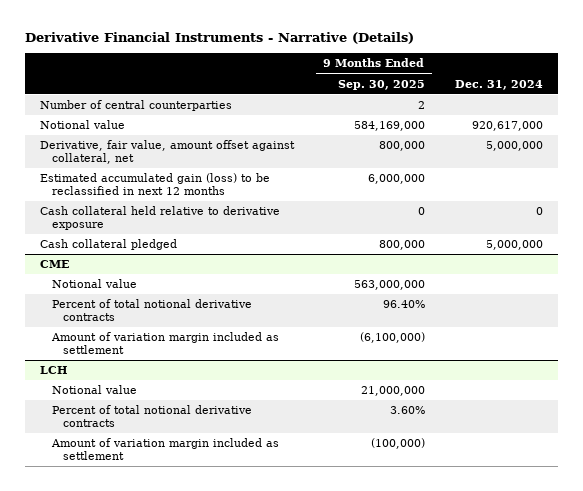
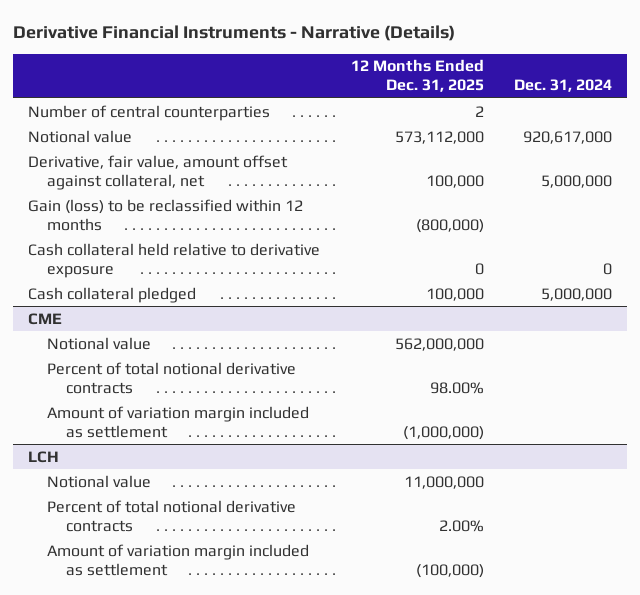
- | 9 Months Ended Sep. 30, 2025 | Dec. 31, 2024
+ | 12 Months Ended Dec. 31, 2025 | Dec. 31, 2024
- Estimated accumulated gain (loss) to be reclassified in next 12 months | 6,000,000 |
+ Gain (loss) to be reclassified within 12 months | (800,000) |

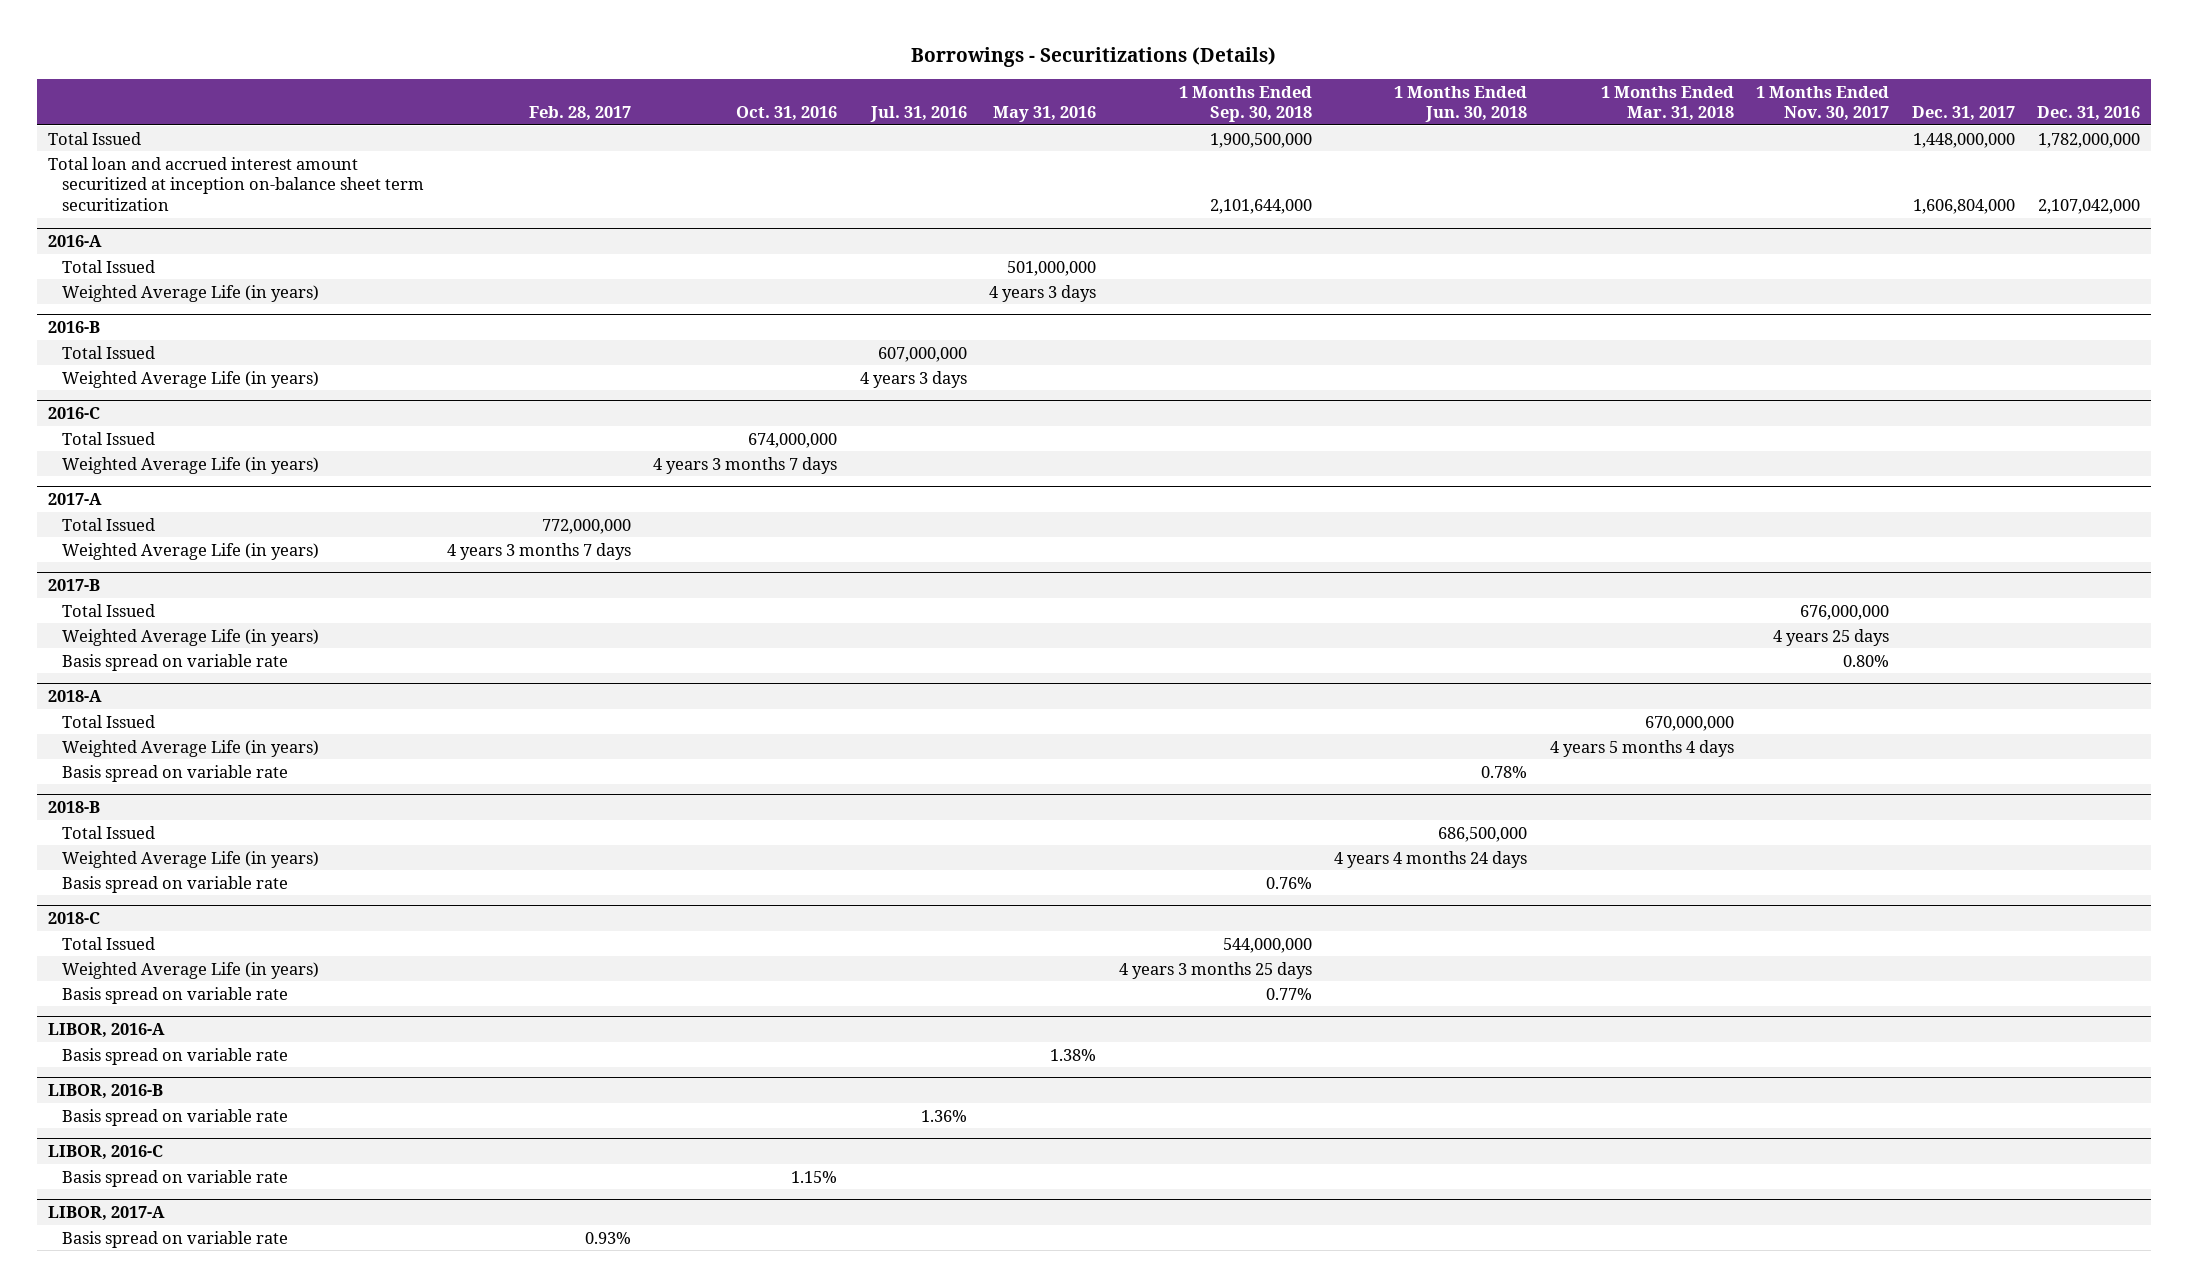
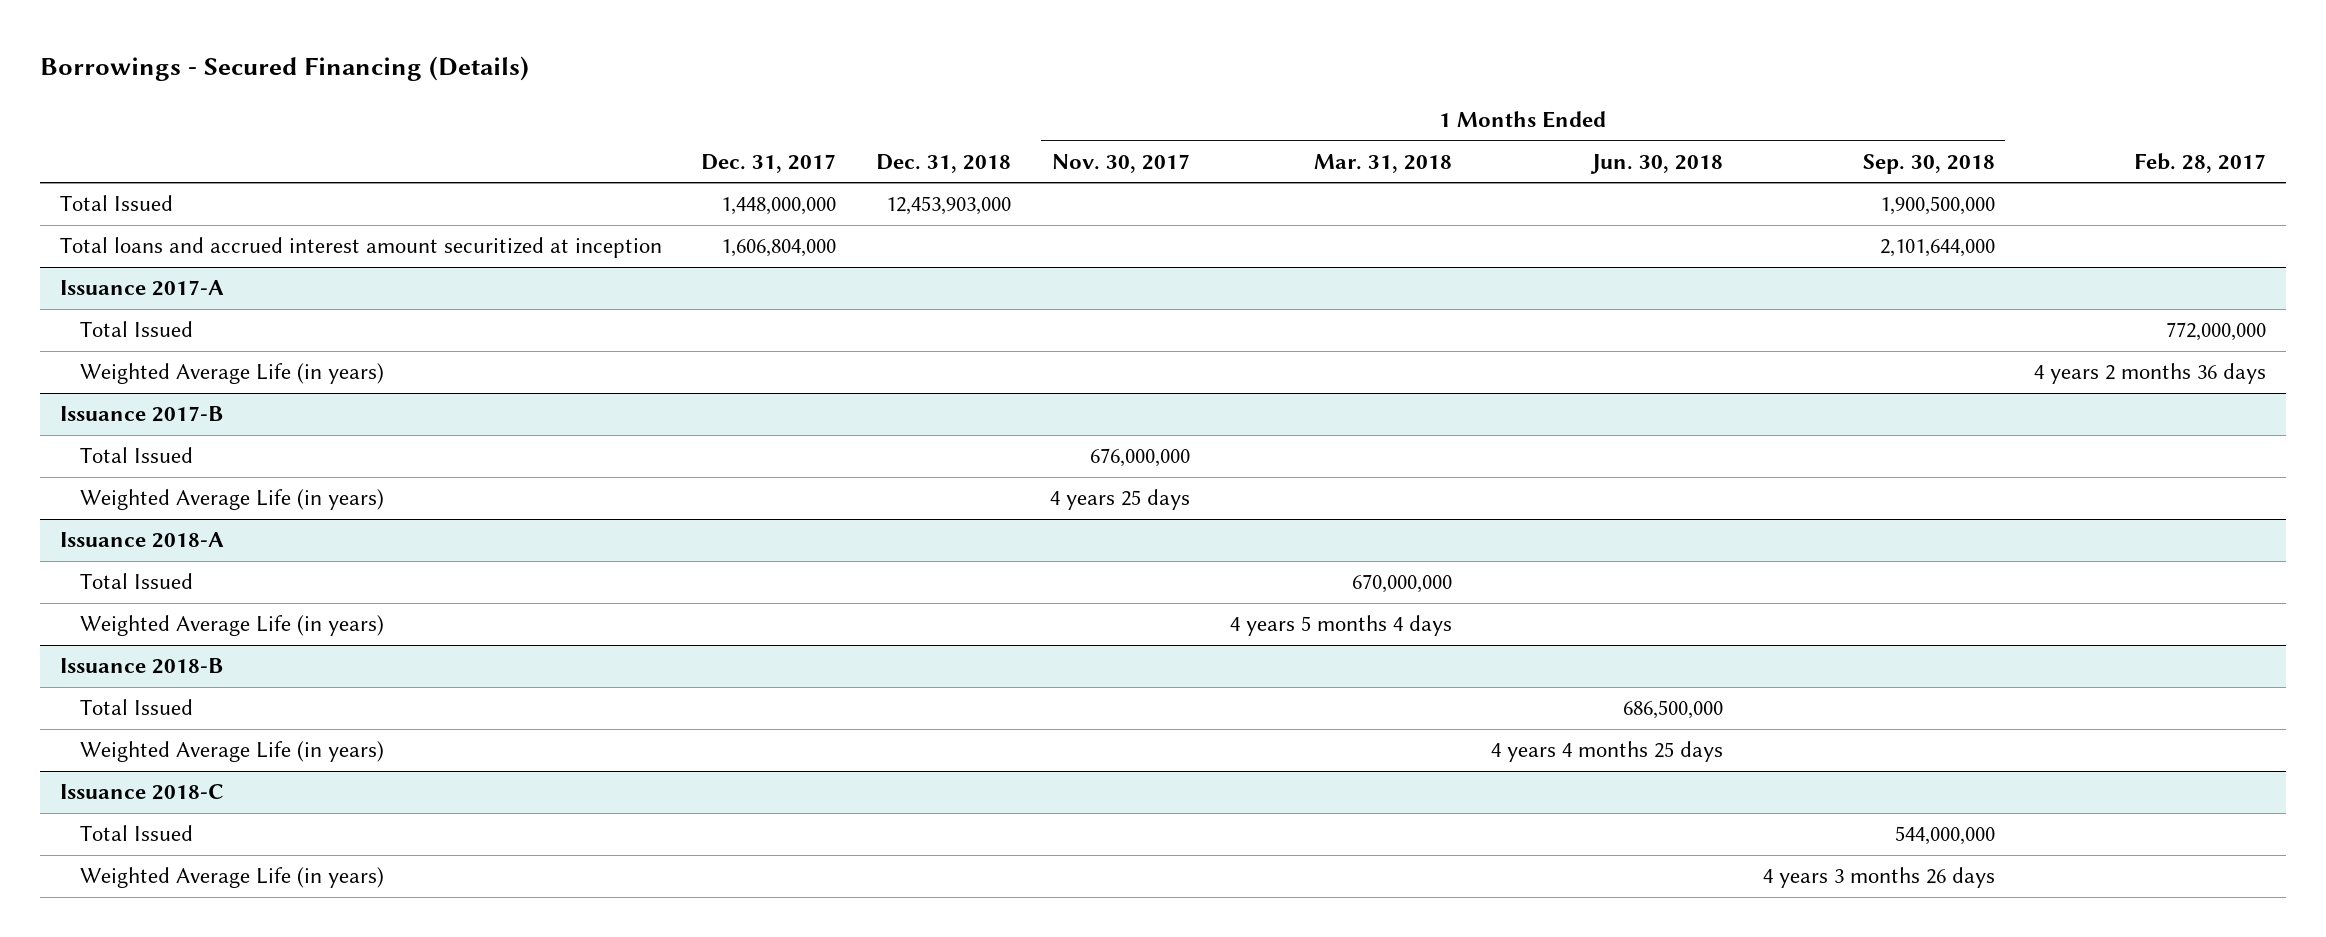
- Borrowings - Securitizations (Details)
+ Borrowings - Secured Financing (Details)
- | Feb. 28, 2017 | Oct. 31, 2016 | Jul. 31, 2016 | May 31, 2016 | 1 Months Ended Sep. 30, 2018 | 1 Months Ended Jun. 30, 2018 | 1 Months Ended Mar. 31, 2018 | 1 Months Ended Nov. 30, 2017 | Dec. 31, 2017 | Dec. 31, 2016
+ | Dec. 31, 2017 | Dec. 31, 2018 | 1 Months Ended Nov. 30, 2017 | 1 Months Ended Mar. 31, 2018 | 1 Months Ended Jun. 30, 2018 | 1 Months Ended Sep. 30, 2018 | Feb. 28, 2017
- Total loan and accrued interest amount securitized at inception on-balance sheet term securitization | | | | | 2,101,644,000 | | | | 1,606,804,000 | 2,107,042,000
- 2016-A
- Total Issued | | | | 501,000,000 | | | | | |
- Weighted Average Life (in years) | | | | 4 years 3 days | | | | | |
- 2016-B
- Total Issued | | | 607,000,000 | | | | | | |
- Weighted Average Life (in years) | | | 4 years 3 days | | | | | | |
- 2016-C
- Total Issued | | 674,000,000 | | | | | | | |
- Weighted Average Life (in years) | | 4 years 3 months 7 days | | | | | | | |
- 2017-A
+ Total loans and accrued interest amount securitized at inception | 1,606,804,000 | | | | | 2,101,644,000 |
+ Issuance 2017-A
- Weighted Average Life (in years) | 4 years 3 months 7 days | | | | | | | | |
- 2017-B
+ Weighted Average Life (in years) | | | | | | | 4 years 2 months 36 days
+ Issuance 2017-B
- Basis spread on variable rate | | | | | | | | 0.80% | |
- 2018-A
+ Issuance 2018-A
- Basis spread on variable rate | | | | | | 0.78% | | | |
- 2018-B
+ Issuance 2018-B
- Weighted Average Life (in years) | | | | | | 4 years 4 months 24 days | | | |
- Basis spread on variable rate | | | | | 0.76% | | | | |
- 2018-C
+ Weighted Average Life (in years) | | | | | 4 years 4 months 25 days | |
+ Issuance 2018-C
- Weighted Average Life (in years) | | | | | 4 years 3 months 25 days | | | | |
- Basis spread on variable rate | | | | | 0.77% | | | | |
- LIBOR, 2016-A
- Basis spread on variable rate | | | | 1.38% | | | | | |
- LIBOR, 2016-B
- Basis spread on variable rate | | | 1.36% | | | | | | |
- LIBOR, 2016-C
- Basis spread on variable rate | | 1.15% | | | | | | | |
- LIBOR, 2017-A
- Basis spread on variable rate | 0.93% | | | | | | | | |
+ Weighted Average Life (in years) | | | | | | 4 years 3 months 26 days |

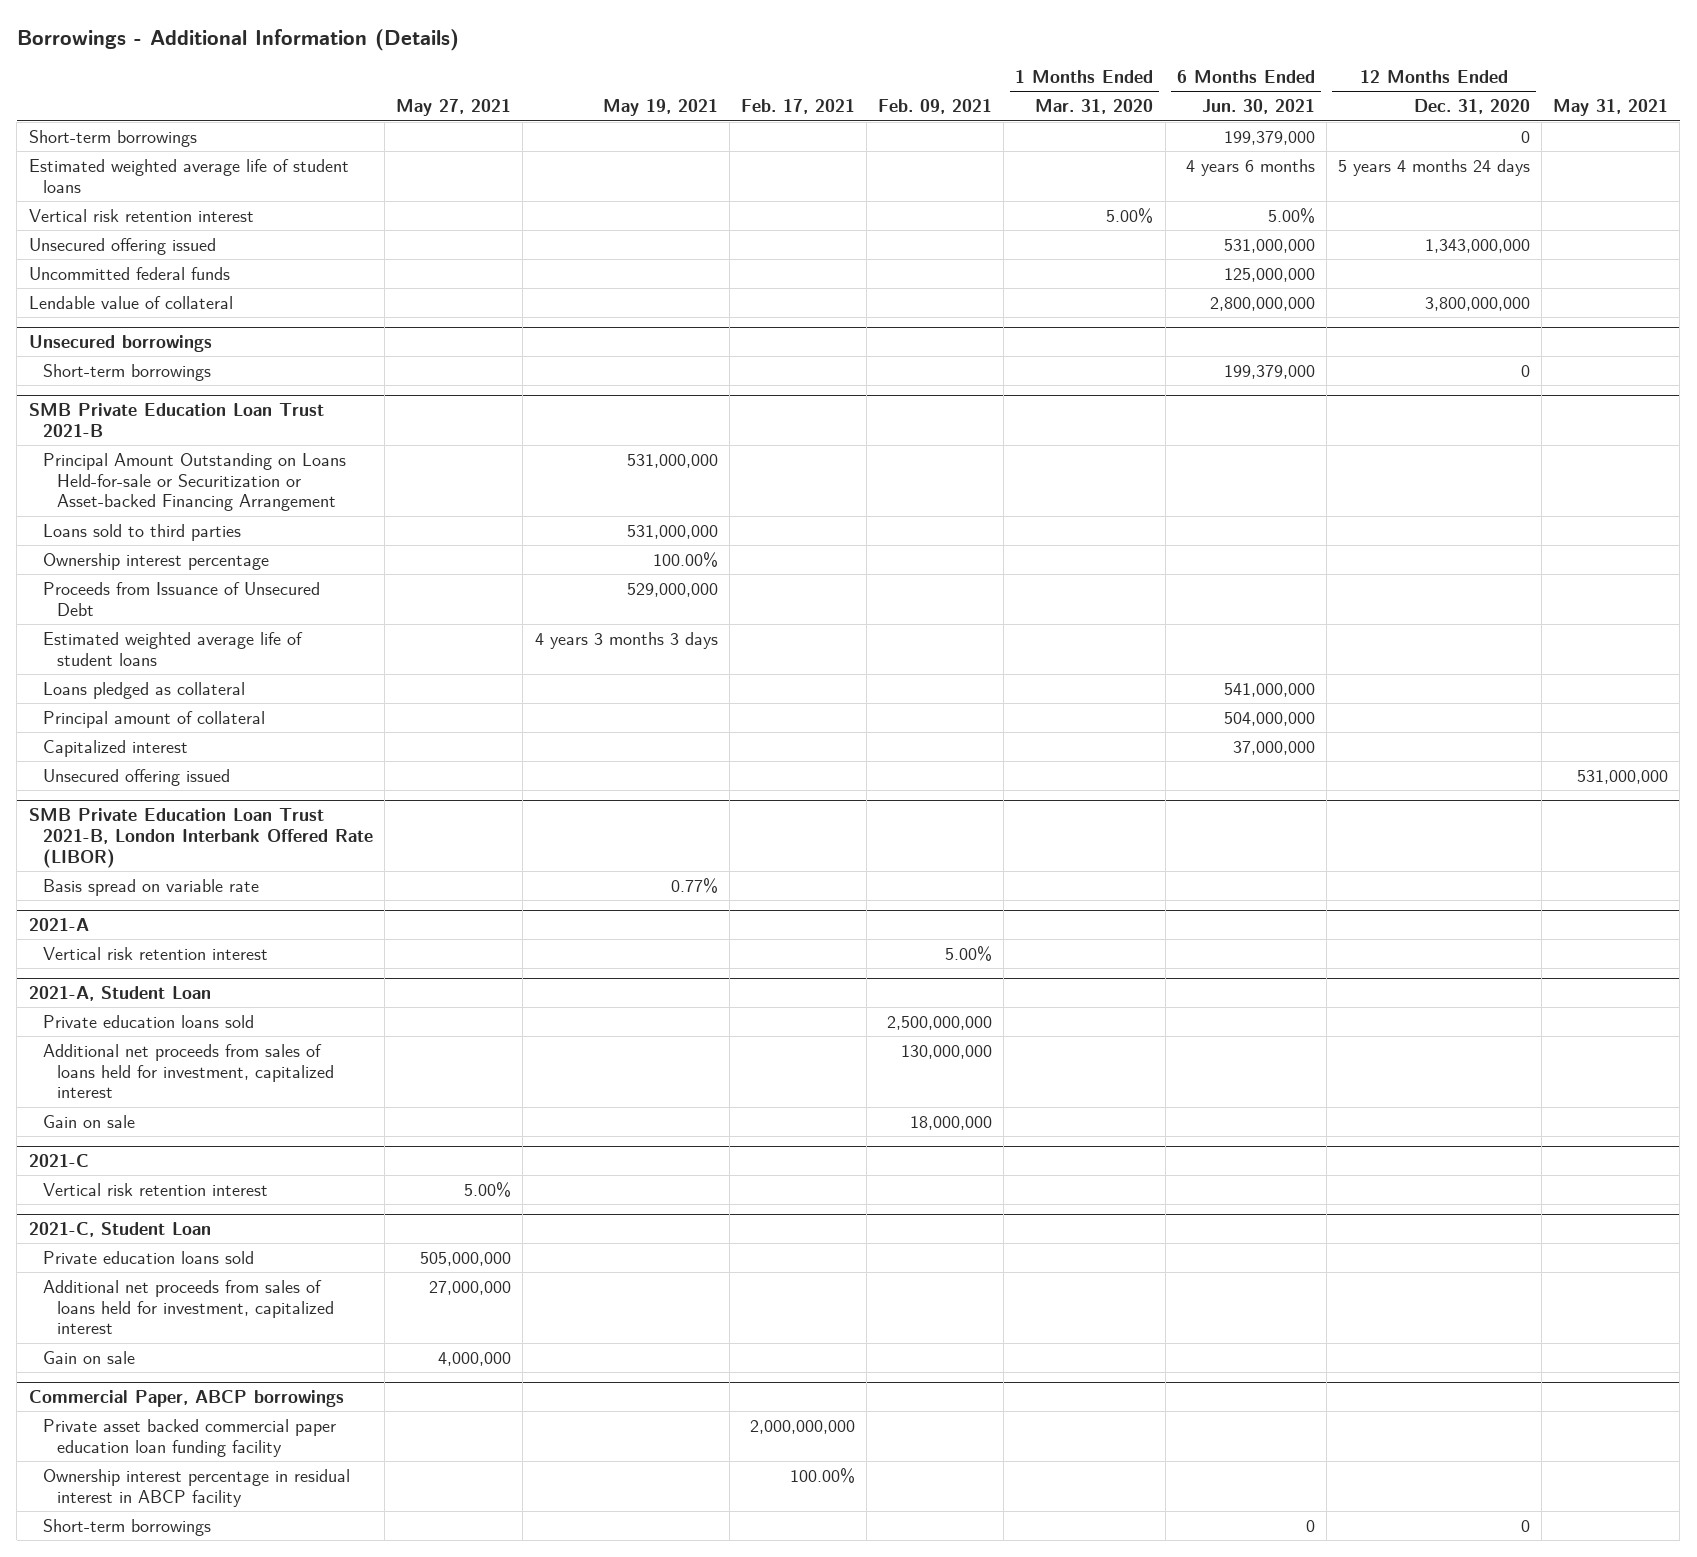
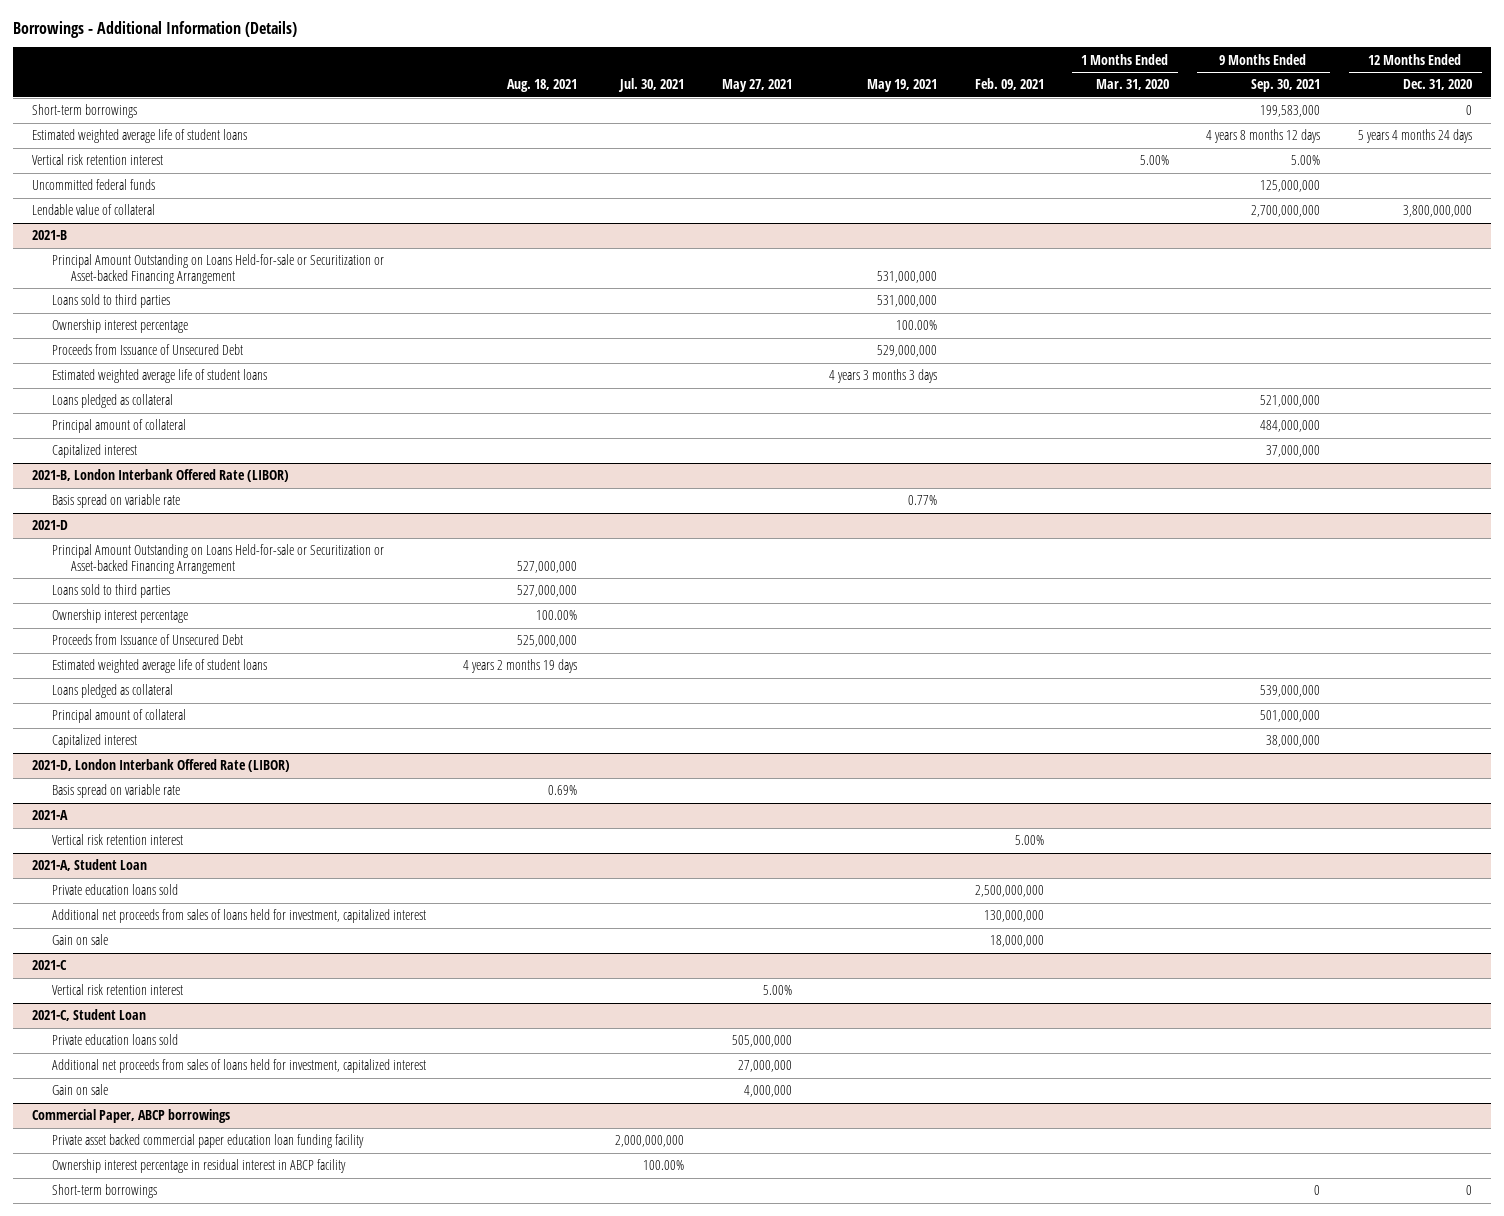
- | May 27, 2021 | May 19, 2021 | Feb. 17, 2021 | Feb. 09, 2021 | 1 Months Ended Mar. 31, 2020 | 6 Months Ended Jun. 30, 2021 | 12 Months Ended Dec. 31, 2020 | May 31, 2021
+ | Aug. 18, 2021 | Jul. 30, 2021 | May 27, 2021 | May 19, 2021 | Feb. 09, 2021 | 1 Months Ended Mar. 31, 2020 | 9 Months Ended Sep. 30, 2021 | 12 Months Ended Dec. 31, 2020
- Unsecured offering issued | | | | | | 531,000,000 | 1,343,000,000 |
- Unsecured borrowings
- Short-term borrowings | | | | | | 199,379,000 | 0 |
- SMB Private Education Loan Trust 2021-B
+ 2021-B
- Unsecured offering issued | | | | | | | | 531,000,000
- SMB Private Education Loan Trust 2021-B, London Interbank Offered Rate (LIBOR)
+ 2021-B, London Interbank Offered Rate (LIBOR)
+ 2021-D
+ Principal Amount Outstanding on Loans Held-for-sale or Securitization or Asset-backed Financing Arrangement | 527,000,000 | | | | | | |
+ Loans sold to third parties | 527,000,000 | | | | | | |
+ Ownership interest percentage | 100.00% | | | | | | |
+ Proceeds from Issuance of Unsecured Debt | 525,000,000 | | | | | | |
+ Estimated weighted average life of student loans | 4 years 2 months 19 days | | | | | | |
+ Loans pledged as collateral | | | | | | | 539,000,000 |
+ Principal amount of collateral | | | | | | | 501,000,000 |
+ Capitalized interest | | | | | | | 38,000,000 |
+ 2021-D, London Interbank Offered Rate (LIBOR)
+ Basis spread on variable rate | 0.69% | | | | | | |

